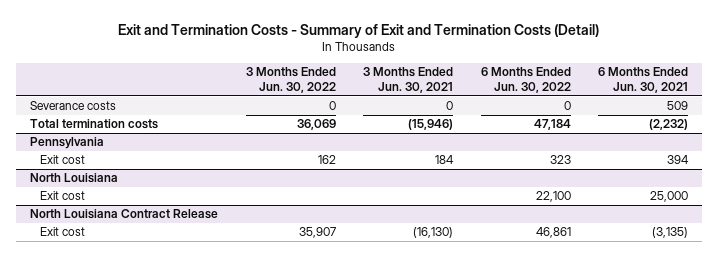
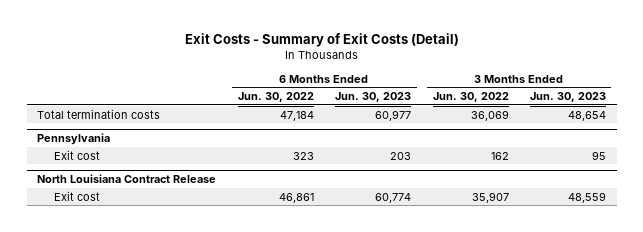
- Exit and Termination Costs - Summary of Exit and Termination Costs (Detail)
+ Exit Costs - Summary of Exit Costs (Detail)
- | 3 Months Ended Jun. 30, 2022 | 3 Months Ended Jun. 30, 2021 | 6 Months Ended Jun. 30, 2022 | 6 Months Ended Jun. 30, 2021
+ | 6 Months Ended Jun. 30, 2022 | 6 Months Ended Jun. 30, 2023 | 3 Months Ended Jun. 30, 2022 | 3 Months Ended Jun. 30, 2023
- Severance costs | 0 | 0 | 0 | 509
- North Louisiana
- Exit cost | | | 22,100 | 25,000

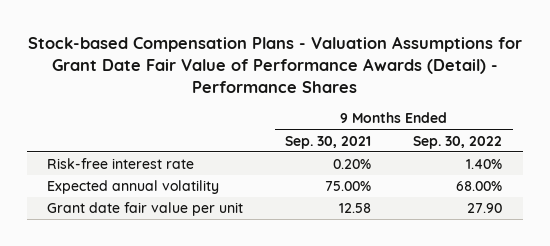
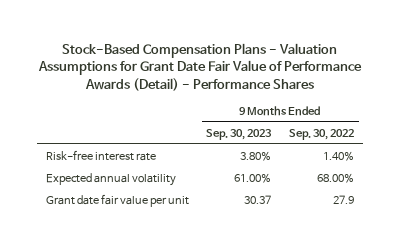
- Stock-based Compensation Plans - Valuation Assumptions for Grant Date Fair Value of Performance Awards (Detail) - Performance Shares
+ Stock-Based Compensation Plans - Valuation Assumptions for Grant Date Fair Value of Performance Awards (Detail) - Performance Shares
- | 9 Months Ended Sep. 30, 2021 | 9 Months Ended Sep. 30, 2022
+ | 9 Months Ended Sep. 30, 2023 | 9 Months Ended Sep. 30, 2022
- Grant date fair value per unit | 12.58 | 27.90
+ Grant date fair value per unit | 30.37 | 27.9

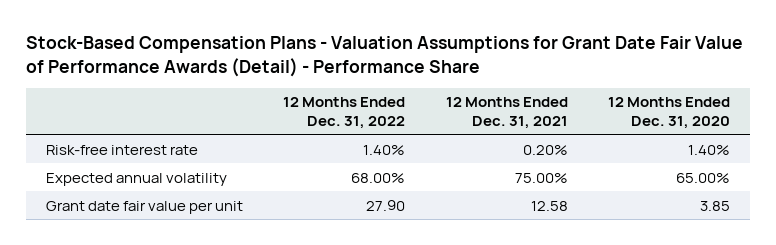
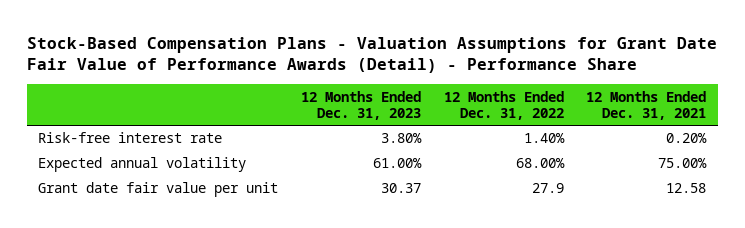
- | 12 Months Ended Dec. 31, 2022 | 12 Months Ended Dec. 31, 2021 | 12 Months Ended Dec. 31, 2020
+ | 12 Months Ended Dec. 31, 2023 | 12 Months Ended Dec. 31, 2022 | 12 Months Ended Dec. 31, 2021
- Grant date fair value per unit | 27.90 | 12.58 | 3.85
+ Grant date fair value per unit | 30.37 | 27.9 | 12.58

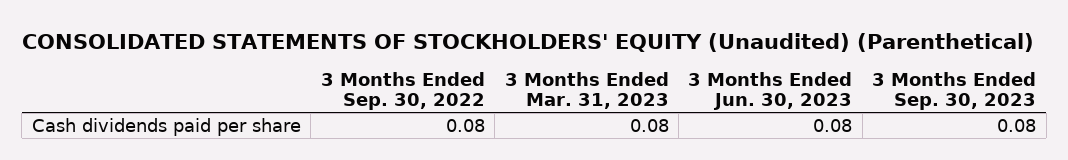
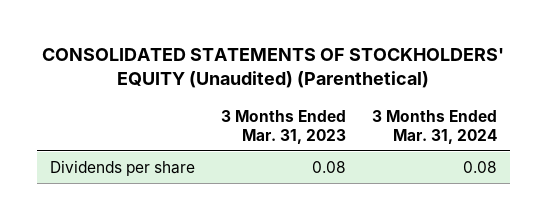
- | 3 Months Ended Sep. 30, 2022 | 3 Months Ended Mar. 31, 2023 | 3 Months Ended Jun. 30, 2023 | 3 Months Ended Sep. 30, 2023
+ | 3 Months Ended Mar. 31, 2023 | 3 Months Ended Mar. 31, 2024
- Cash dividends paid per share | 0.08 | 0.08 | 0.08 | 0.08
+ Dividends per share | 0.08 | 0.08

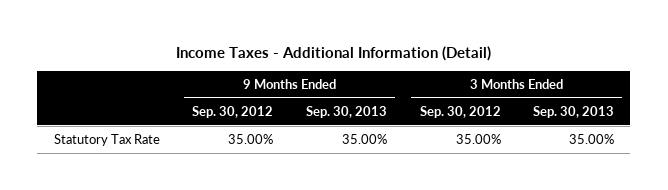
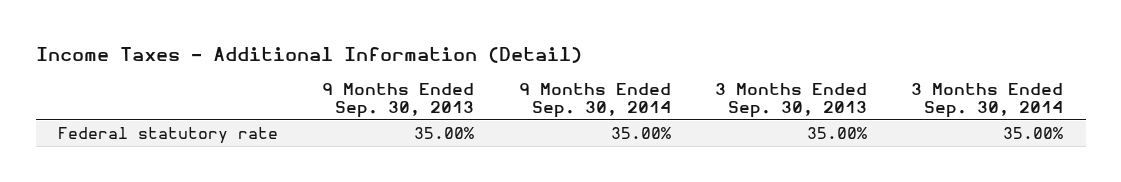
- | 9 Months Ended Sep. 30, 2012 | 9 Months Ended Sep. 30, 2013 | 3 Months Ended Sep. 30, 2012 | 3 Months Ended Sep. 30, 2013
+ | 9 Months Ended Sep. 30, 2013 | 9 Months Ended Sep. 30, 2014 | 3 Months Ended Sep. 30, 2013 | 3 Months Ended Sep. 30, 2014
- Statutory Tax Rate | 35.00% | 35.00% | 35.00% | 35.00%
+ Federal statutory rate | 35.00% | 35.00% | 35.00% | 35.00%

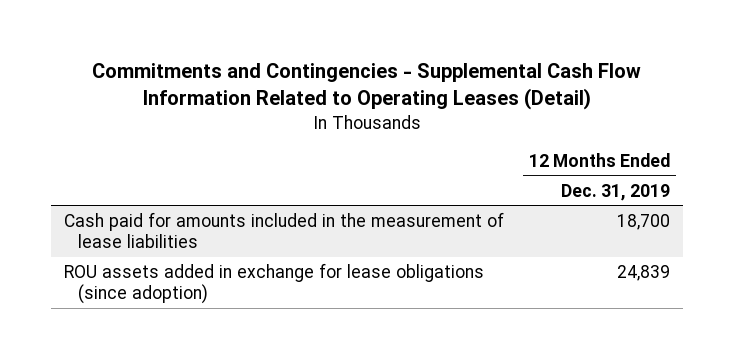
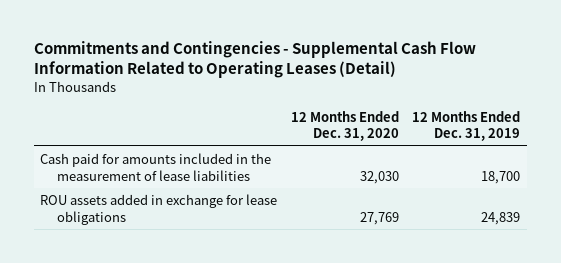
- | 12 Months Ended Dec. 31, 2019
+ | 12 Months Ended Dec. 31, 2020 | 12 Months Ended Dec. 31, 2019
- ROU assets added in exchange for lease obligations (since adoption) | 24,839
+ ROU assets added in exchange for lease obligations | 27,769 | 24,839

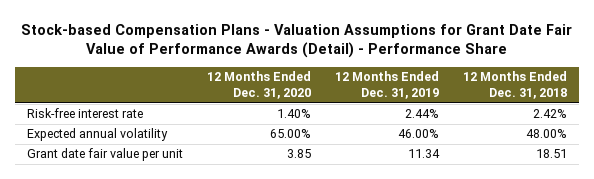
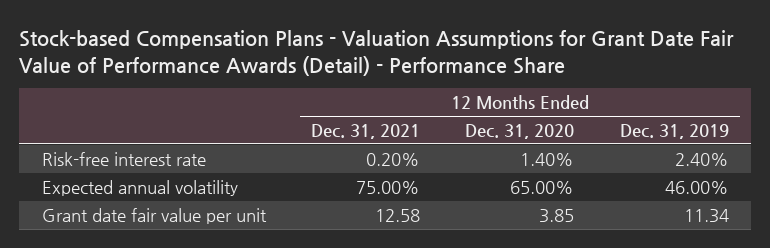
- | 12 Months Ended Dec. 31, 2020 | 12 Months Ended Dec. 31, 2019 | 12 Months Ended Dec. 31, 2018
+ | 12 Months Ended Dec. 31, 2021 | 12 Months Ended Dec. 31, 2020 | 12 Months Ended Dec. 31, 2019
- Risk-free interest rate | 1.40% | 2.44% | 2.42%
+ Risk-free interest rate | 0.20% | 1.40% | 2.40%

